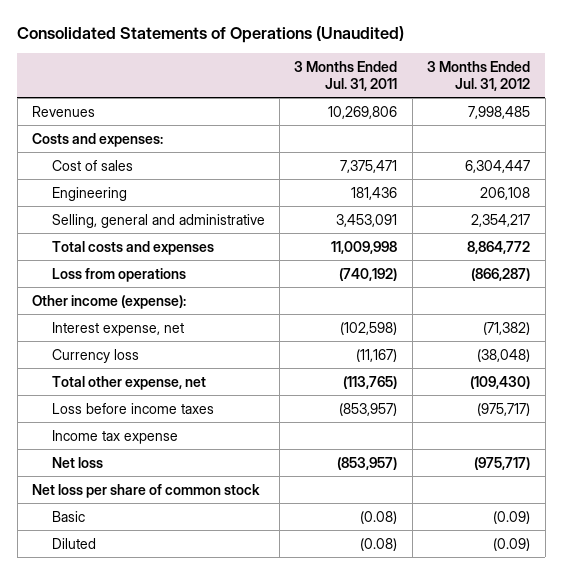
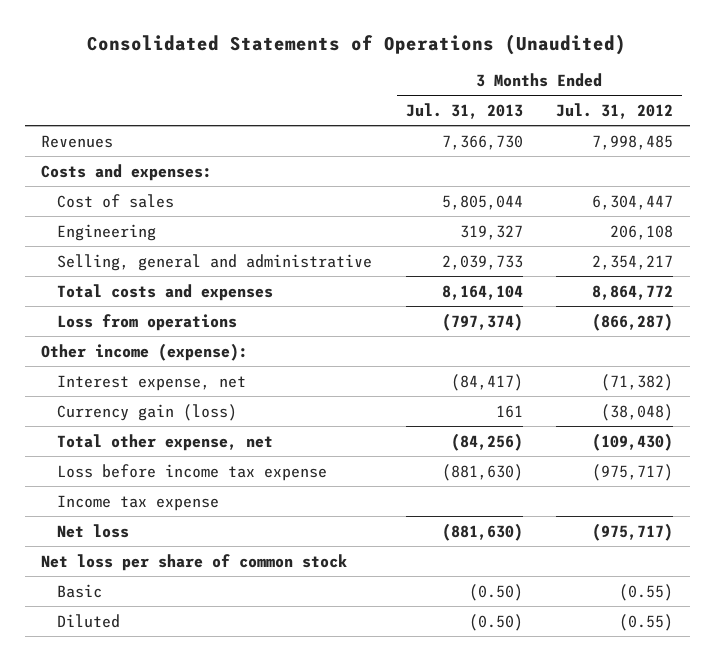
- | 3 Months Ended Jul. 31, 2011 | 3 Months Ended Jul. 31, 2012
+ | 3 Months Ended Jul. 31, 2013 | 3 Months Ended Jul. 31, 2012
- Currency loss | (11,167) | (38,048)
+ Currency gain (loss) | 161 | (38,048)
- Loss before income taxes | (853,957) | (975,717)
+ Loss before income tax expense | (881,630) | (975,717)
- Basic | (0.08) | (0.09)
- Diluted | (0.08) | (0.09)
+ Basic | (0.50) | (0.55)
+ Diluted | (0.50) | (0.55)

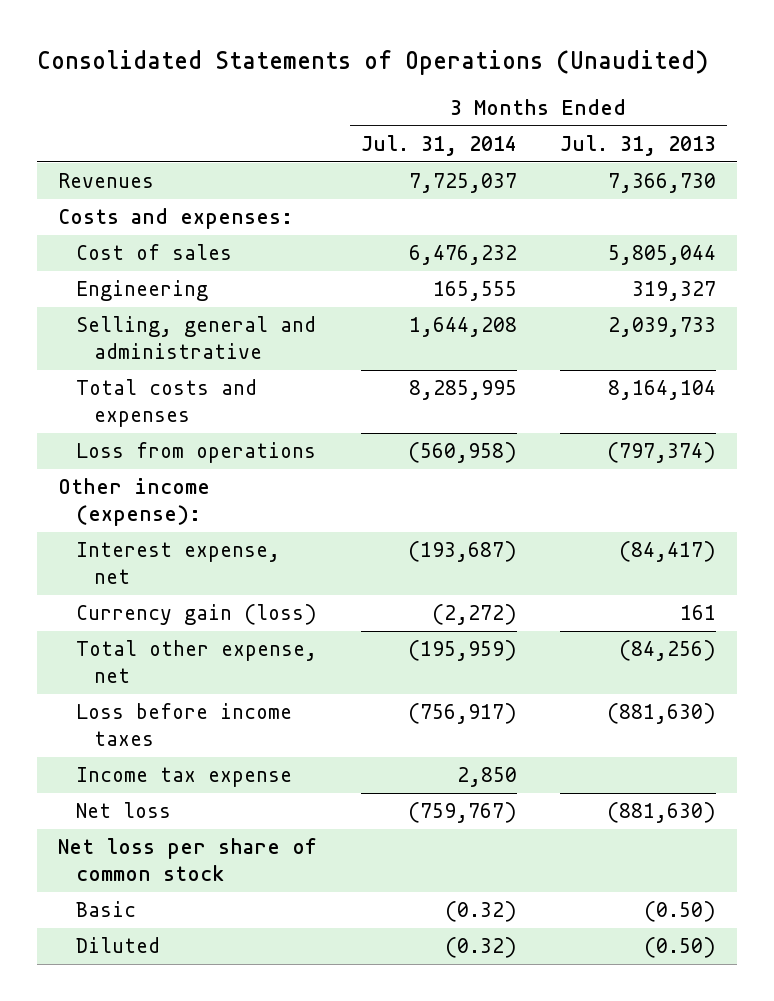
- | 3 Months Ended Jul. 31, 2013 | 3 Months Ended Jul. 31, 2012
+ | 3 Months Ended Jul. 31, 2014 | 3 Months Ended Jul. 31, 2013
- Loss before income tax expense | (881,630) | (975,717)
+ Loss before income taxes | (756,917) | (881,630)

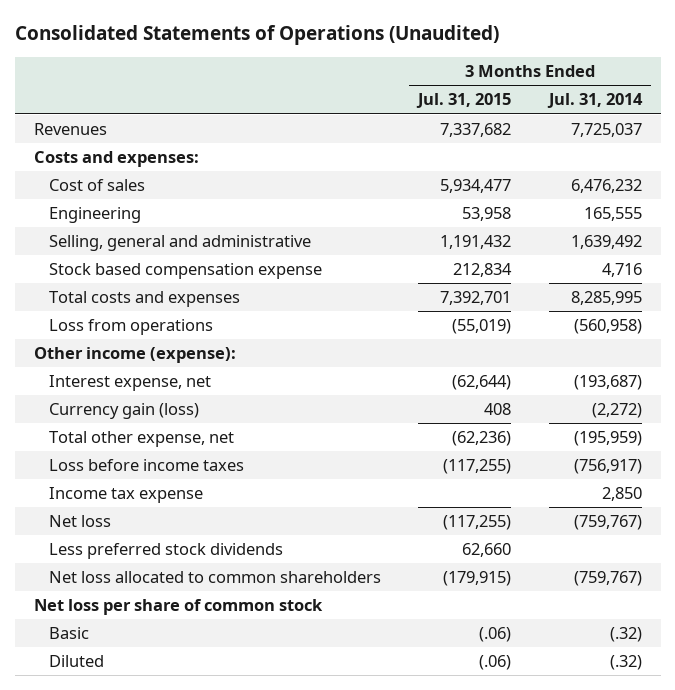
- | 3 Months Ended Jul. 31, 2014 | 3 Months Ended Jul. 31, 2013
+ | 3 Months Ended Jul. 31, 2015 | 3 Months Ended Jul. 31, 2014
- Selling, general and administrative | 1,644,208 | 2,039,733
+ Selling, general and administrative | 1,191,432 | 1,639,492
+ Stock based compensation expense | 212,834 | 4,716
+ Less preferred stock dividends | 62,660 |
+ Net loss allocated to common shareholders | (179,915) | (759,767)
- Basic | (0.32) | (0.50)
- Diluted | (0.32) | (0.50)
+ Basic | (.06) | (.32)
+ Diluted | (.06) | (.32)

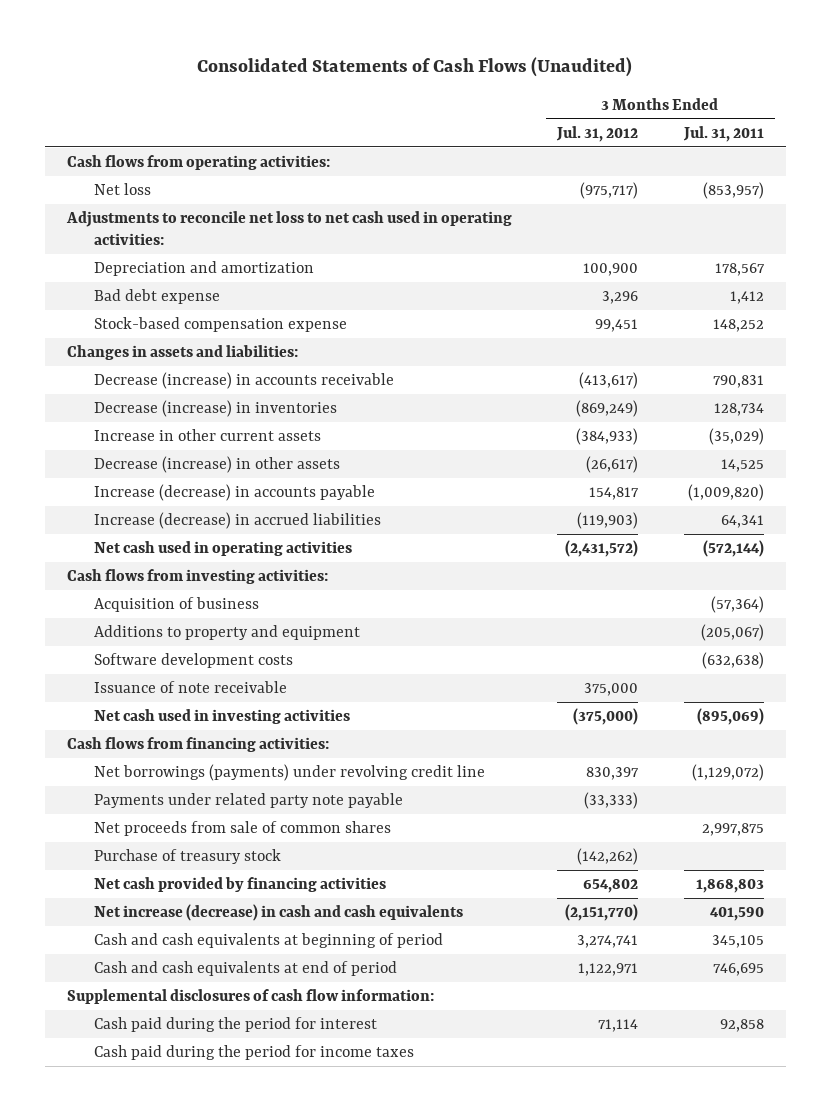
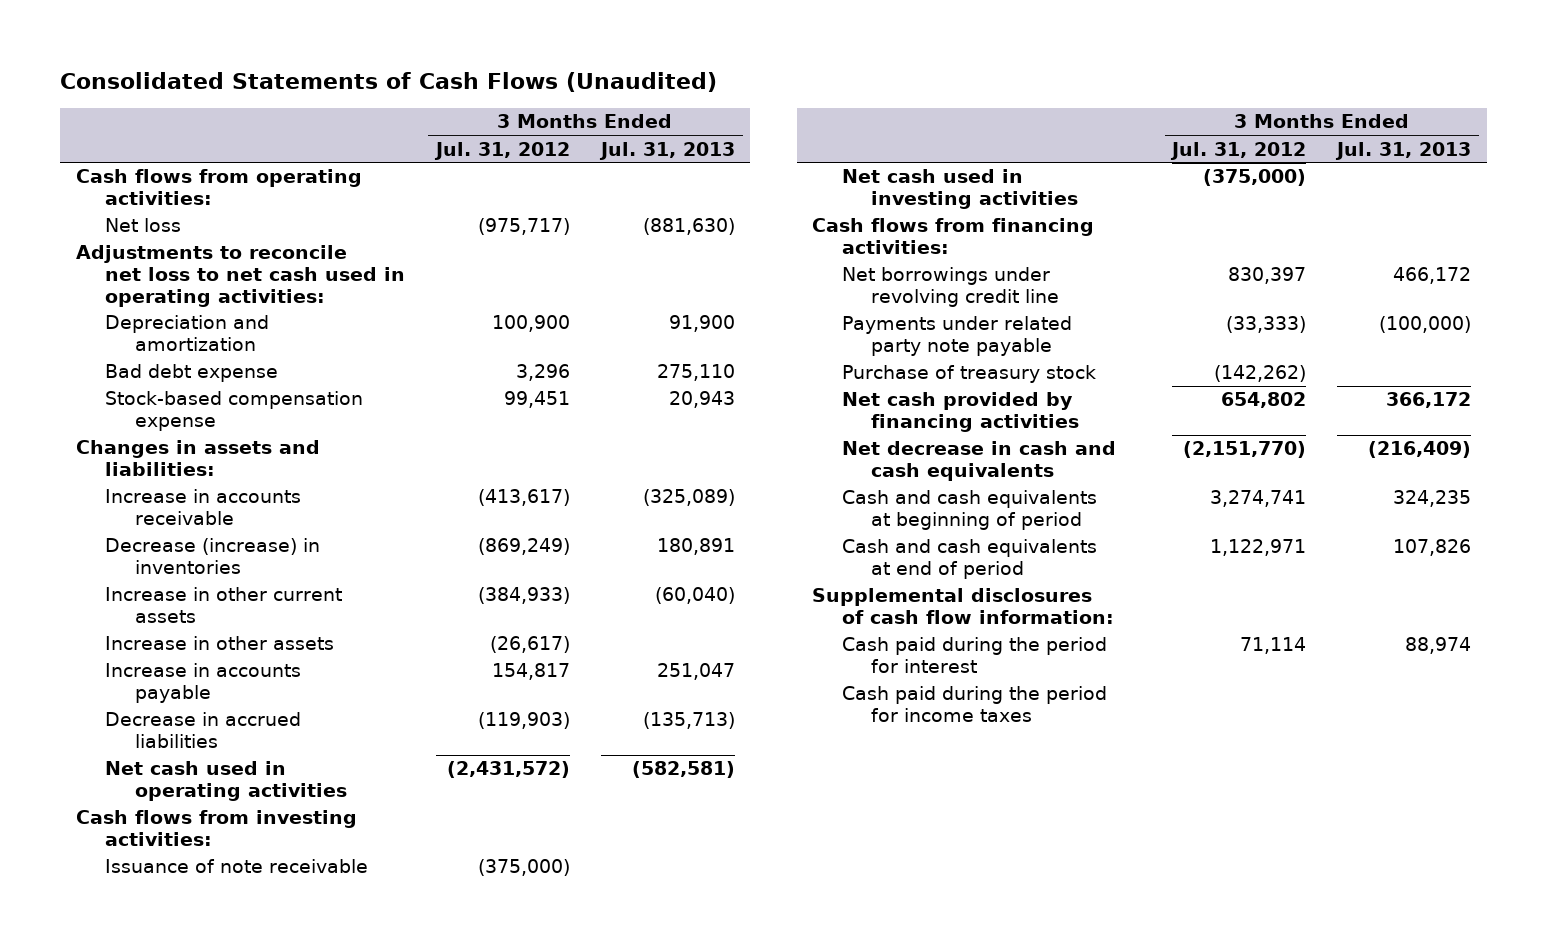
- | 3 Months Ended Jul. 31, 2012 | 3 Months Ended Jul. 31, 2011
+ | 3 Months Ended Jul. 31, 2012 | 3 Months Ended Jul. 31, 2013
- Decrease (increase) in accounts receivable | (413,617) | 790,831
+ Increase in accounts receivable | (413,617) | (325,089)
- Decrease (increase) in other assets | (26,617) | 14,525
- Increase (decrease) in accounts payable | 154,817 | (1,009,820)
- Increase (decrease) in accrued liabilities | (119,903) | 64,341
+ Increase in other assets | (26,617) |
+ Increase in accounts payable | 154,817 | 251,047
+ Decrease in accrued liabilities | (119,903) | (135,713)
- Acquisition of business | | (57,364)
- Additions to property and equipment | | (205,067)
- Software development costs | | (632,638)
- Issuance of note receivable | 375,000 |
+ Issuance of note receivable | (375,000) |
- Net borrowings (payments) under revolving credit line | 830,397 | (1,129,072)
+ Net borrowings under revolving credit line | 830,397 | 466,172
- Net proceeds from sale of common shares | | 2,997,875
- Net increase (decrease) in cash and cash equivalents | (2,151,770) | 401,590
+ Net decrease in cash and cash equivalents | (2,151,770) | (216,409)

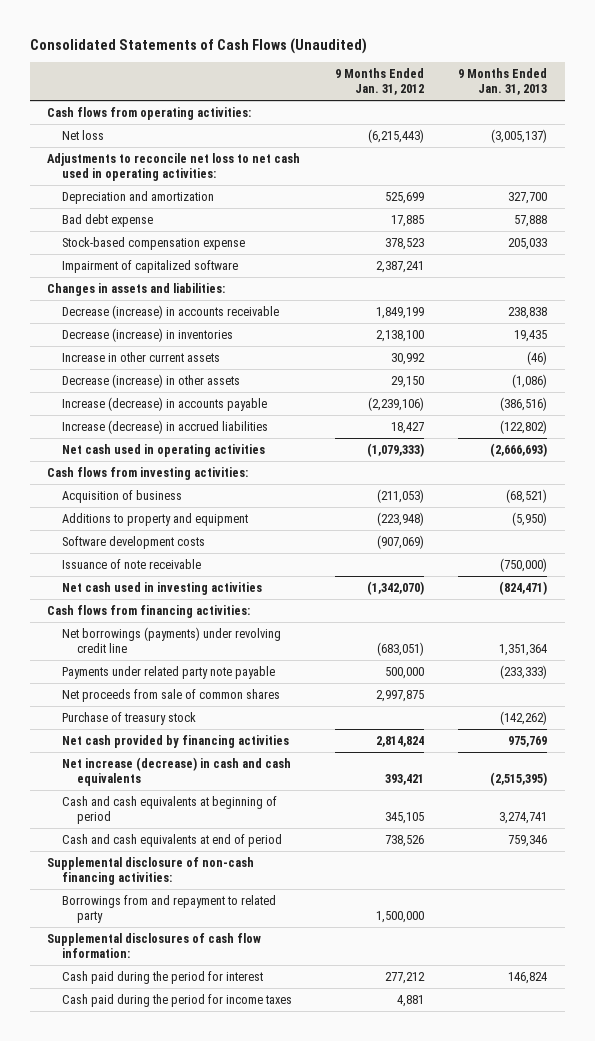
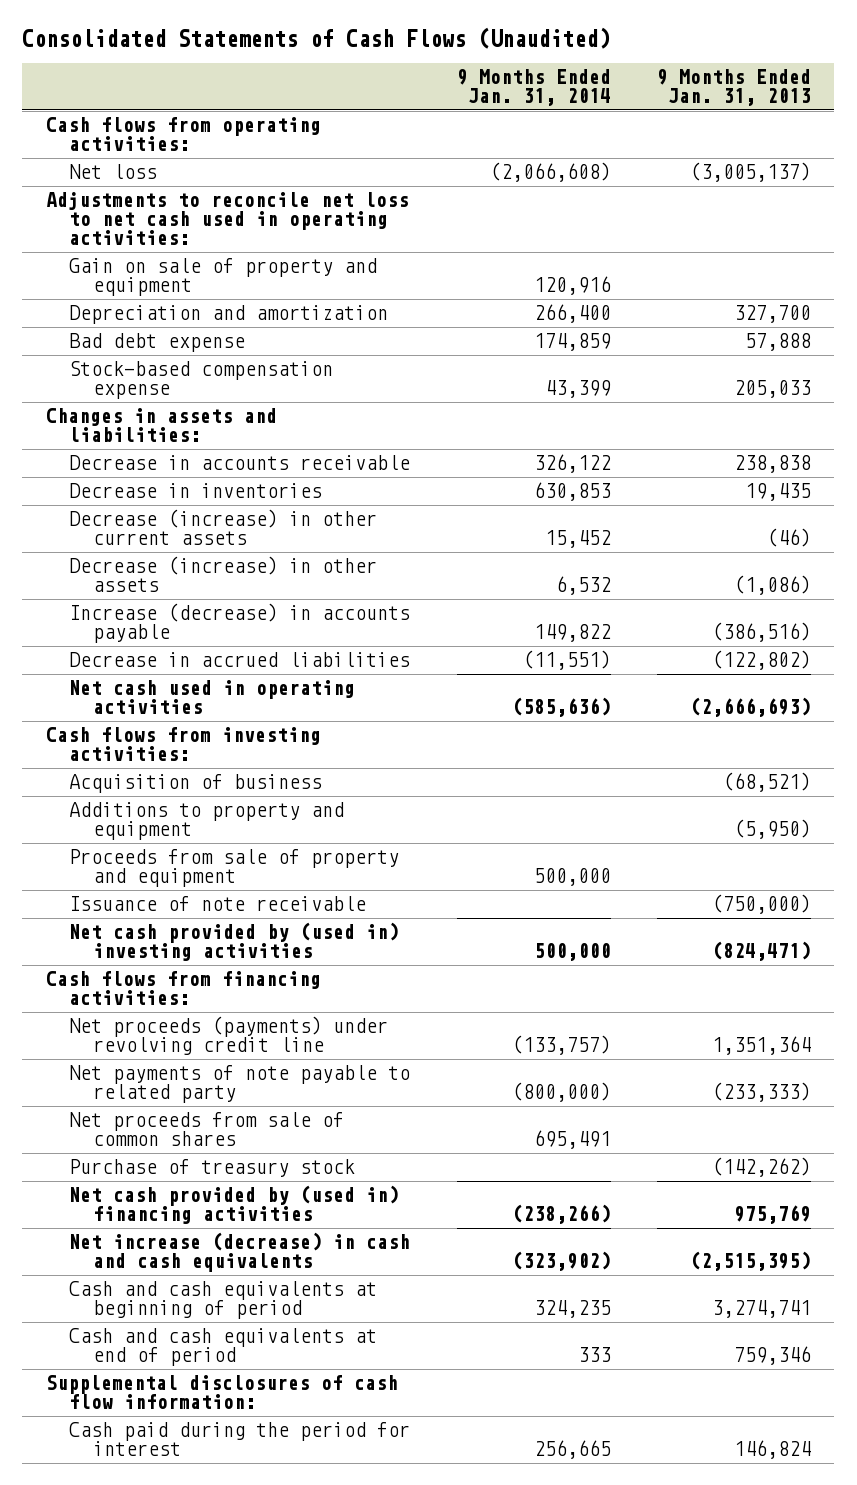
- | 9 Months Ended Jan. 31, 2012 | 9 Months Ended Jan. 31, 2013
+ | 9 Months Ended Jan. 31, 2014 | 9 Months Ended Jan. 31, 2013
+ Gain on sale of property and equipment | 120,916 |
- Impairment of capitalized software | 2,387,241 |
- Decrease (increase) in accounts receivable | 1,849,199 | 238,838
- Decrease (increase) in inventories | 2,138,100 | 19,435
- Increase in other current assets | 30,992 | (46)
+ Decrease in accounts receivable | 326,122 | 238,838
+ Decrease in inventories | 630,853 | 19,435
+ Decrease (increase) in other current assets | 15,452 | (46)
- Increase (decrease) in accrued liabilities | 18,427 | (122,802)
+ Decrease in accrued liabilities | (11,551) | (122,802)
- Software development costs | (907,069) |
+ Proceeds from sale of property and equipment | 500,000 |
- Net cash used in investing activities | (1,342,070) | (824,471)
+ Net cash provided by (used in) investing activities | 500,000 | (824,471)
- Net borrowings (payments) under revolving credit line | (683,051) | 1,351,364
- Payments under related party note payable | 500,000 | (233,333)
+ Net proceeds (payments) under revolving credit line | (133,757) | 1,351,364
+ Net payments of note payable to related party | (800,000) | (233,333)
- Net cash provided by financing activities | 2,814,824 | 975,769
+ Net cash provided by (used in) financing activities | (238,266) | 975,769
- Supplemental disclosure of non-cash financing activities:
- Borrowings from and repayment to related party | 1,500,000 |
- Cash paid during the period for income taxes | 4,881 |

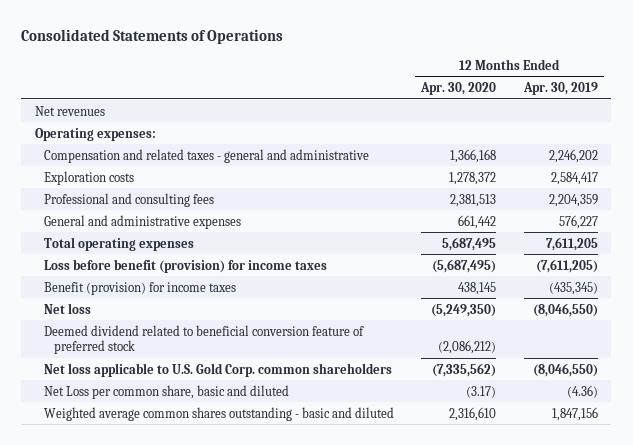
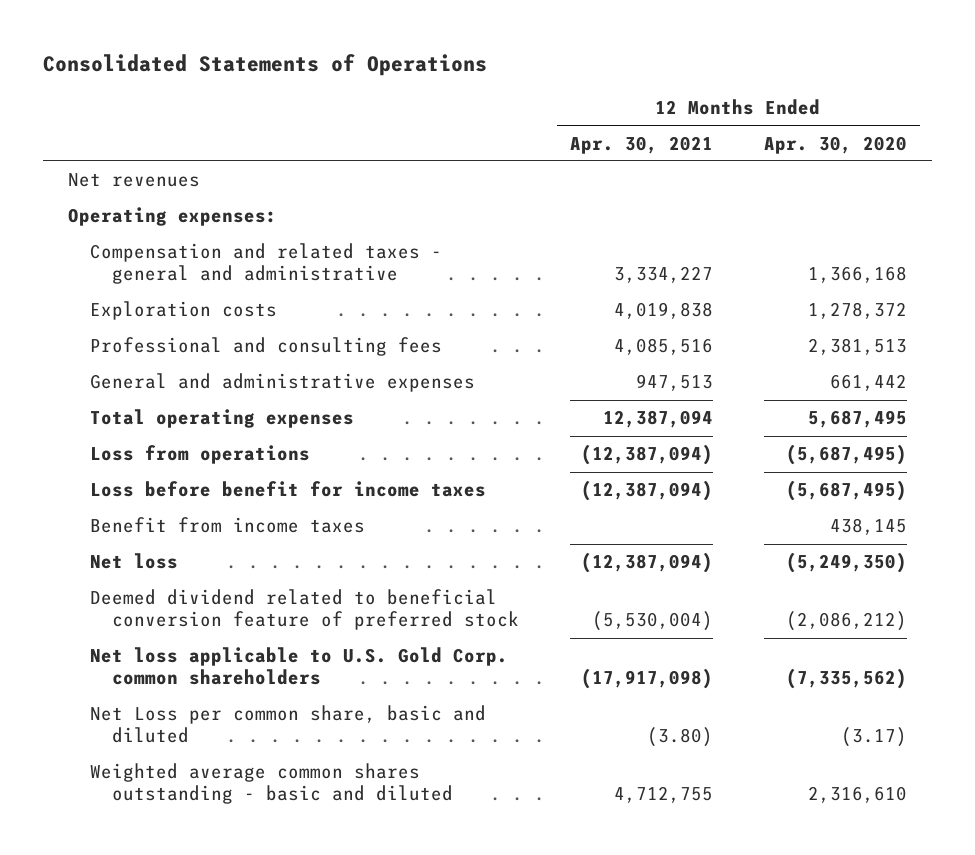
- | 12 Months Ended Apr. 30, 2020 | 12 Months Ended Apr. 30, 2019
+ | 12 Months Ended Apr. 30, 2021 | 12 Months Ended Apr. 30, 2020
- Loss before benefit (provision) for income taxes | (5,687,495) | (7,611,205)
- Benefit (provision) for income taxes | 438,145 | (435,345)
+ Loss from operations | (12,387,094) | (5,687,495)
+ Loss before benefit for income taxes | (12,387,094) | (5,687,495)
+ Benefit from income taxes | | 438,145

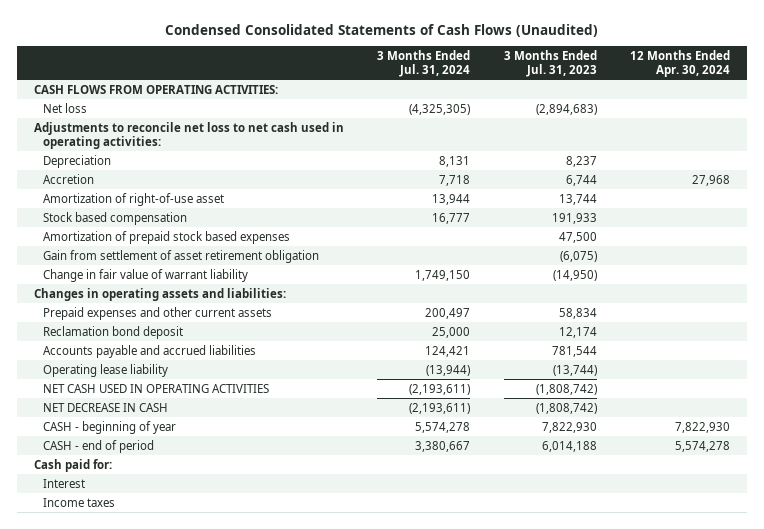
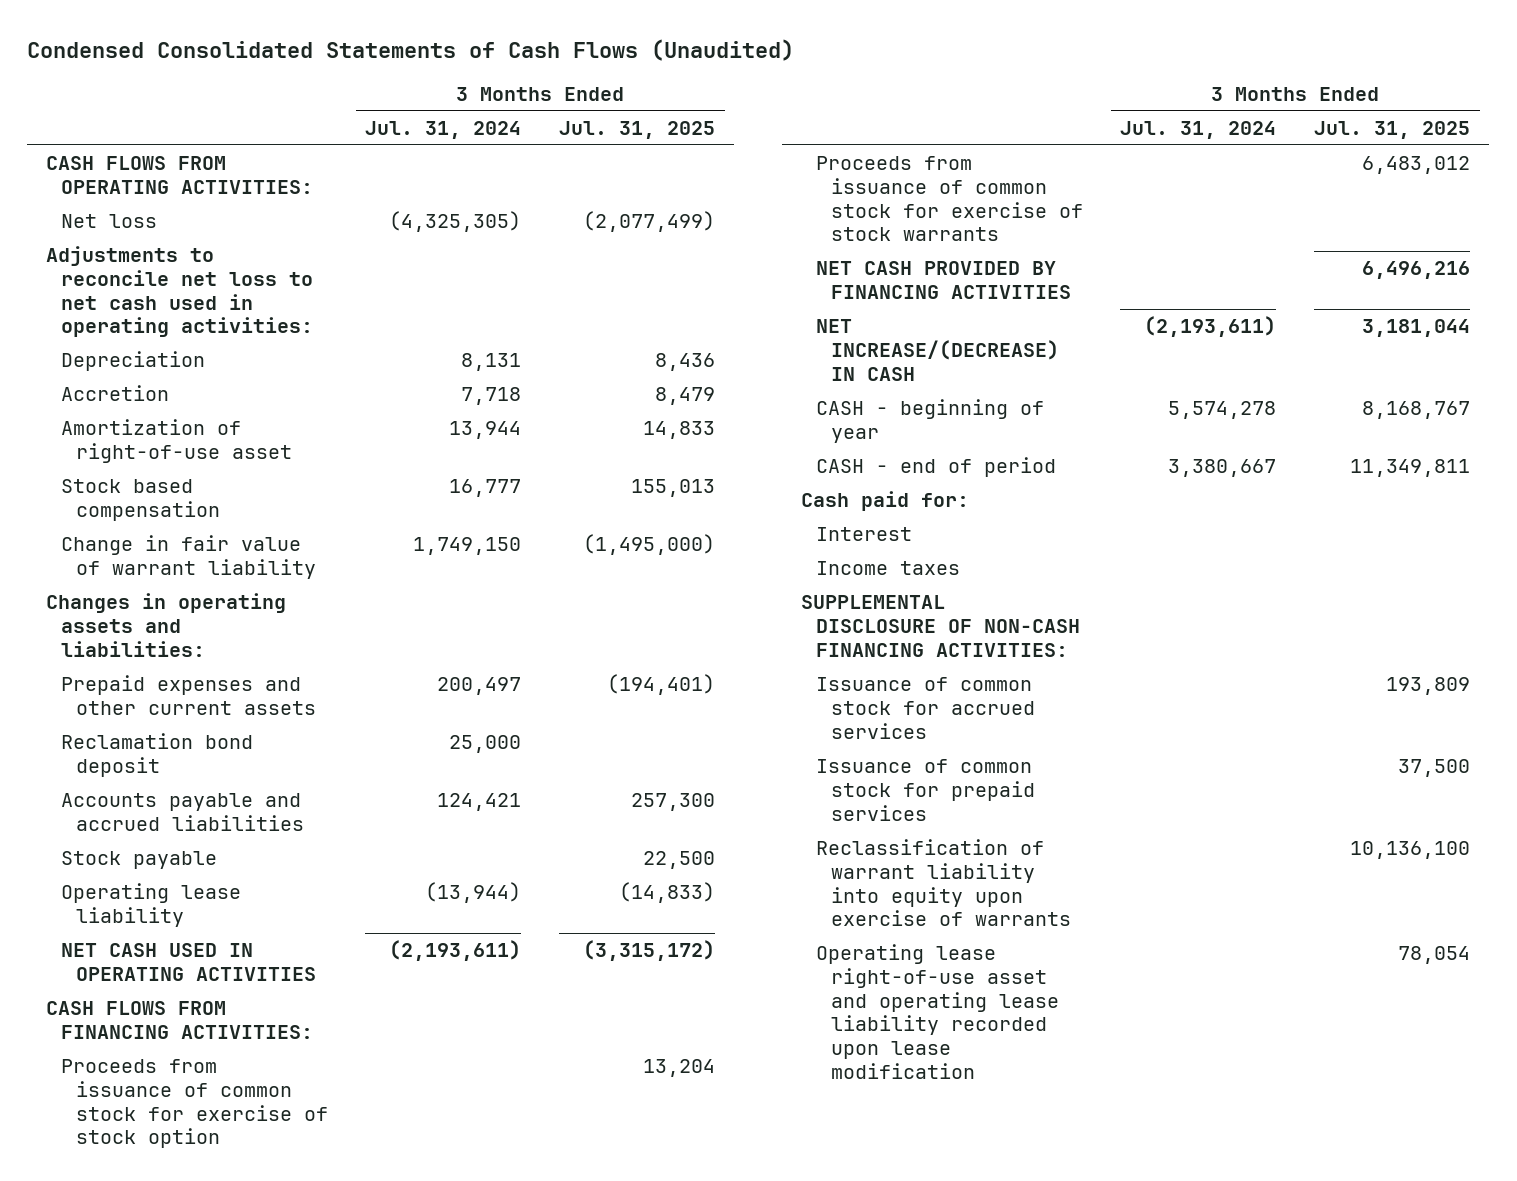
- | 3 Months Ended Jul. 31, 2024 | 3 Months Ended Jul. 31, 2023 | 12 Months Ended Apr. 30, 2024
+ | 3 Months Ended Jul. 31, 2024 | 3 Months Ended Jul. 31, 2025
- Amortization of prepaid stock based expenses | | 47,500 |
- Gain from settlement of asset retirement obligation | | (6,075) |
+ Stock payable | | 22,500
- NET DECREASE IN CASH | (2,193,611) | (1,808,742) |
+ CASH FLOWS FROM FINANCING ACTIVITIES:
+ Proceeds from issuance of common stock for exercise of stock option | | 13,204
+ Proceeds from issuance of common stock for exercise of stock warrants | | 6,483,012
+ NET CASH PROVIDED BY FINANCING ACTIVITIES | | 6,496,216
+ NET INCREASE/(DECREASE) IN CASH | (2,193,611) | 3,181,044
+ SUPPLEMENTAL DISCLOSURE OF NON-CASH FINANCING ACTIVITIES:
+ Issuance of common stock for accrued services | | 193,809
+ Issuance of common stock for prepaid services | | 37,500
+ Reclassification of warrant liability into equity upon exercise of warrants | | 10,136,100
+ Operating lease right-of-use asset and operating lease liability recorded upon lease modification | | 78,054

